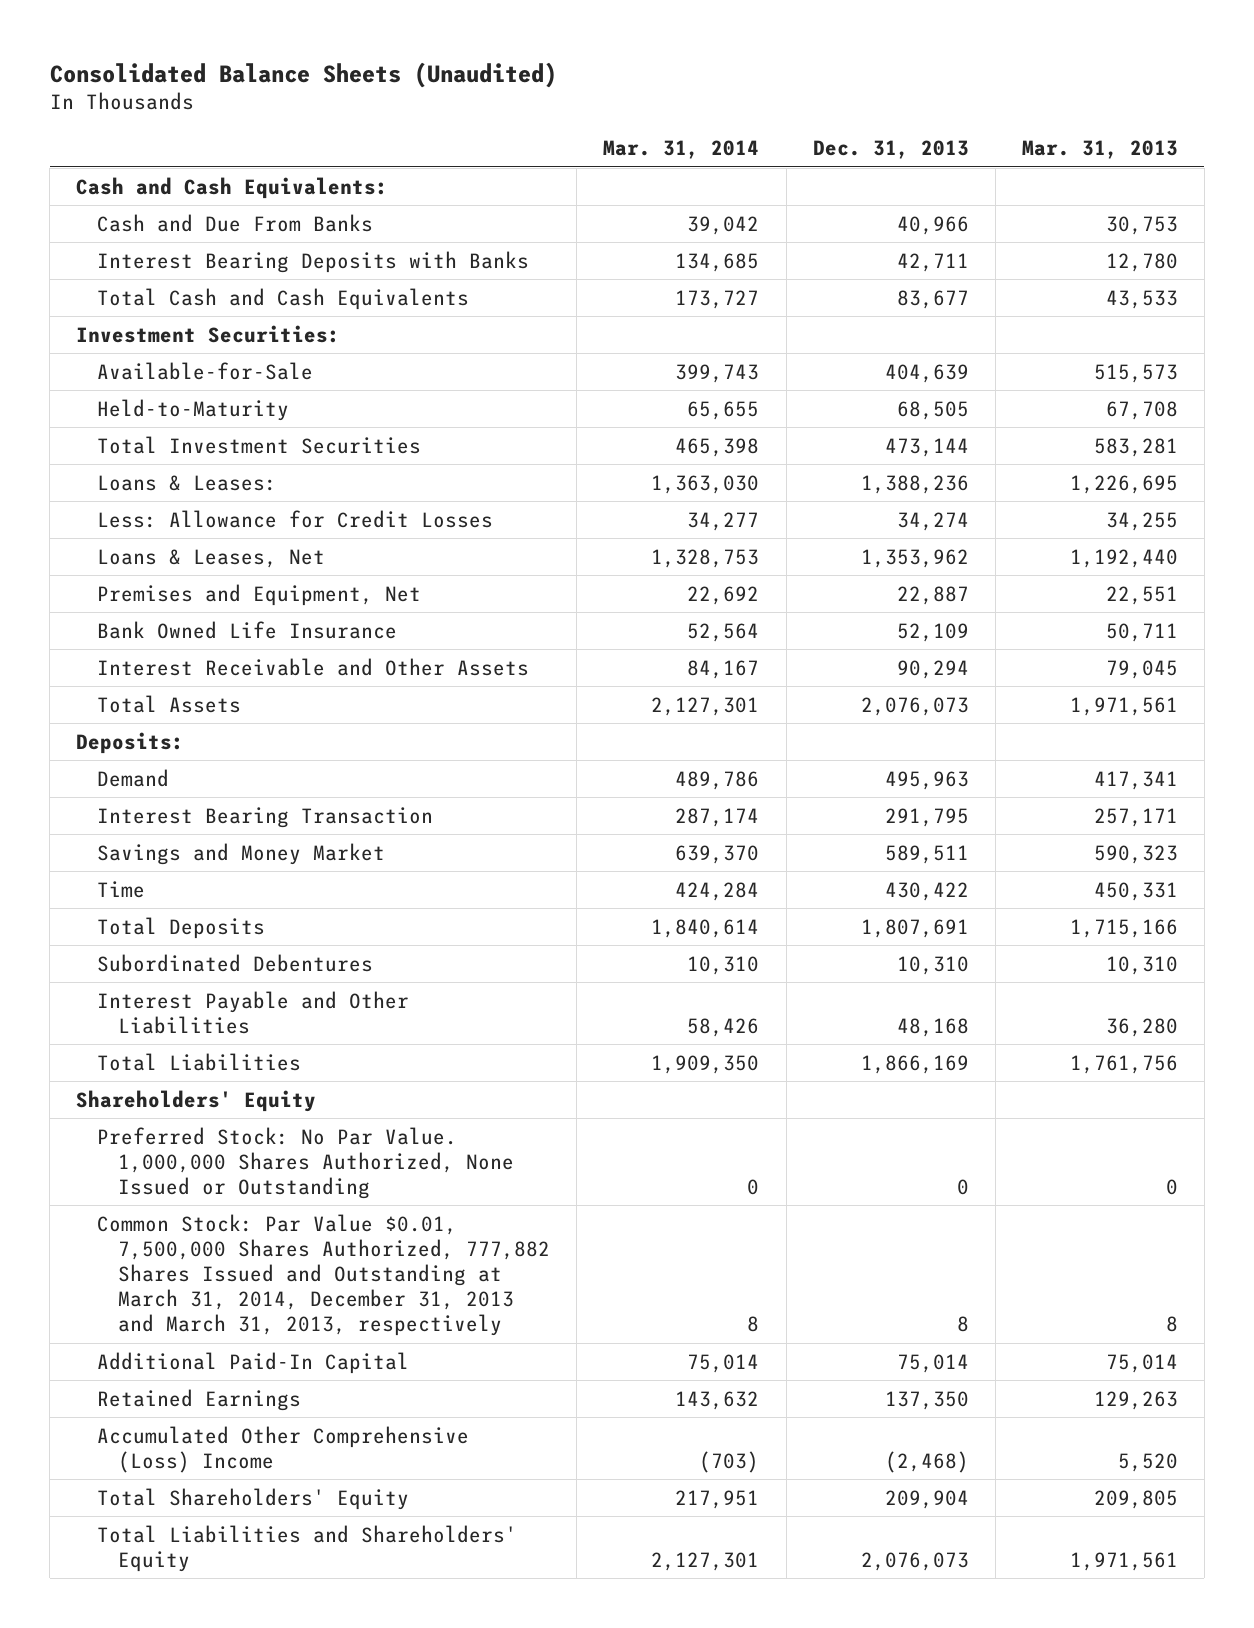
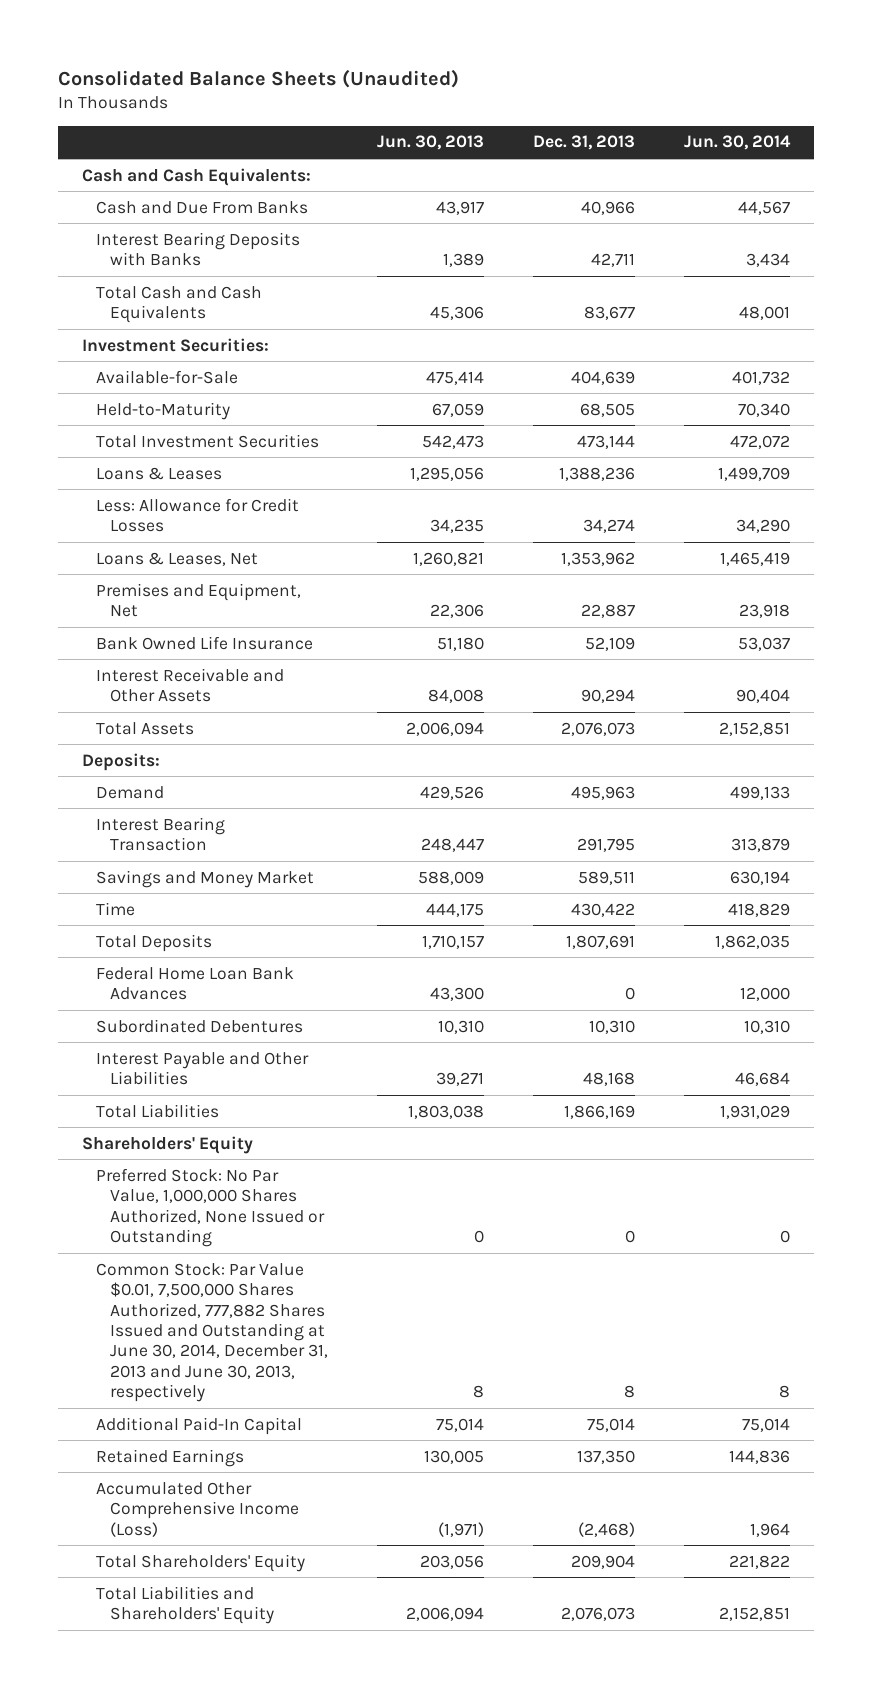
- | Mar. 31, 2014 | Dec. 31, 2013 | Mar. 31, 2013
+ | Jun. 30, 2013 | Dec. 31, 2013 | Jun. 30, 2014
- Loans & Leases: | 1,363,030 | 1,388,236 | 1,226,695
+ Loans & Leases | 1,295,056 | 1,388,236 | 1,499,709
+ Federal Home Loan Bank Advances | 43,300 | 0 | 12,000
- Preferred Stock: No Par Value. 1,000,000 Shares Authorized, None Issued or Outstanding | 0 | 0 | 0
- Common Stock: Par Value $0.01, 7,500,000 Shares Authorized, 777,882 Shares Issued and Outstanding at March 31, 2014, December 31, 2013 and March 31, 2013, respectively | 8 | 8 | 8
+ Preferred Stock: No Par Value, 1,000,000 Shares Authorized, None Issued or Outstanding | 0 | 0 | 0
+ Common Stock: Par Value $0.01, 7,500,000 Shares Authorized, 777,882 Shares Issued and Outstanding at June 30, 2014, December 31, 2013 and June 30, 2013, respectively | 8 | 8 | 8
- Accumulated Other Comprehensive (Loss) Income | (703) | (2,468) | 5,520
+ Accumulated Other Comprehensive Income (Loss) | (1,971) | (2,468) | 1,964

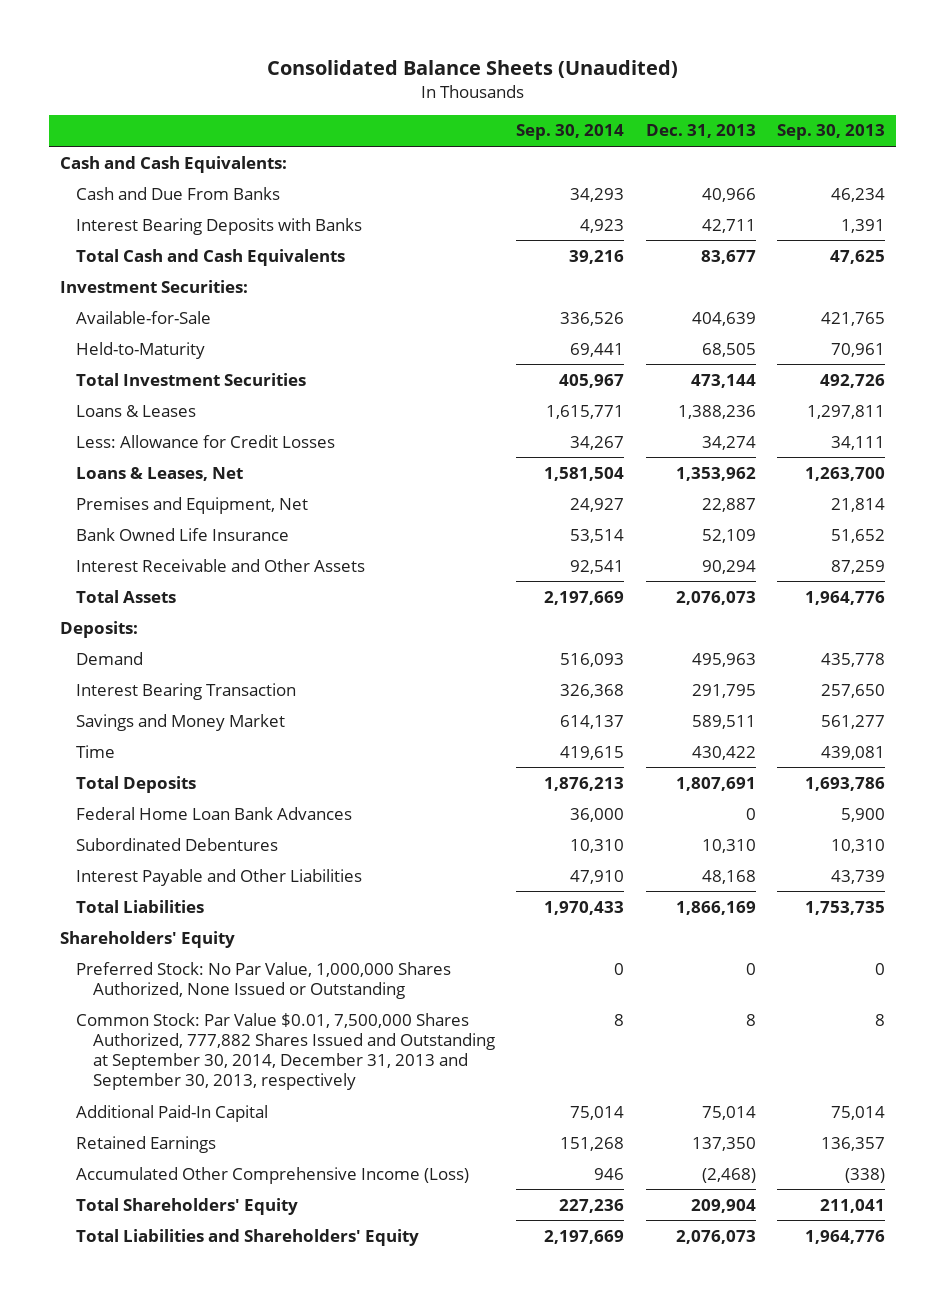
- | Jun. 30, 2013 | Dec. 31, 2013 | Jun. 30, 2014
+ | Sep. 30, 2014 | Dec. 31, 2013 | Sep. 30, 2013
- Common Stock: Par Value $0.01, 7,500,000 Shares Authorized, 777,882 Shares Issued and Outstanding at June 30, 2014, December 31, 2013 and June 30, 2013, respectively | 8 | 8 | 8
+ Common Stock: Par Value $0.01, 7,500,000 Shares Authorized, 777,882 Shares Issued and Outstanding at September 30, 2014, December 31, 2013 and September 30, 2013, respectively | 8 | 8 | 8

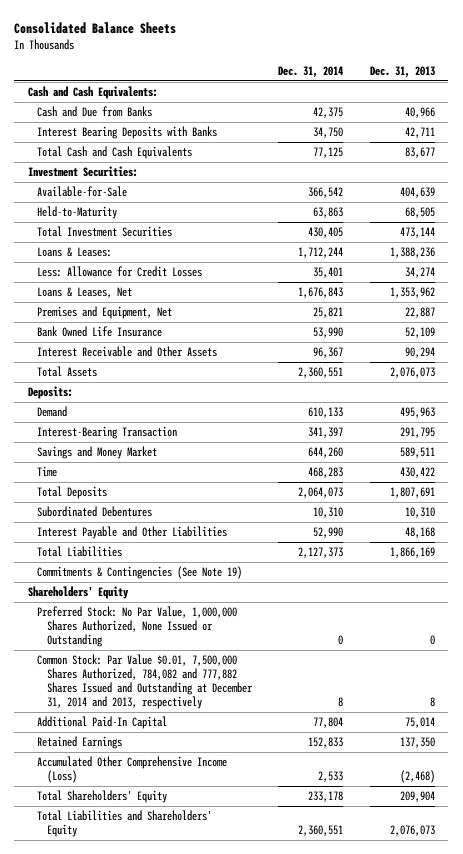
- Consolidated Balance Sheets (Unaudited)
+ Consolidated Balance Sheets
- | Sep. 30, 2014 | Dec. 31, 2013 | Sep. 30, 2013
+ | Dec. 31, 2014 | Dec. 31, 2013
- Cash and Due From Banks | 34,293 | 40,966 | 46,234
+ Cash and Due from Banks | 42,375 | 40,966
- Loans & Leases | 1,615,771 | 1,388,236 | 1,297,811
+ Loans & Leases: | 1,712,244 | 1,388,236
- Interest Bearing Transaction | 326,368 | 291,795 | 257,650
+ Interest-Bearing Transaction | 341,397 | 291,795
- Federal Home Loan Bank Advances | 36,000 | 0 | 5,900
+ Commitments & Contingencies (See Note 19)
- Common Stock: Par Value $0.01, 7,500,000 Shares Authorized, 777,882 Shares Issued and Outstanding at September 30, 2014, December 31, 2013 and September 30, 2013, respectively | 8 | 8 | 8
+ Common Stock: Par Value $0.01, 7,500,000 Shares Authorized, 784,082 and 777,882 Shares Issued and Outstanding at December 31, 2014 and 2013, respectively | 8 | 8

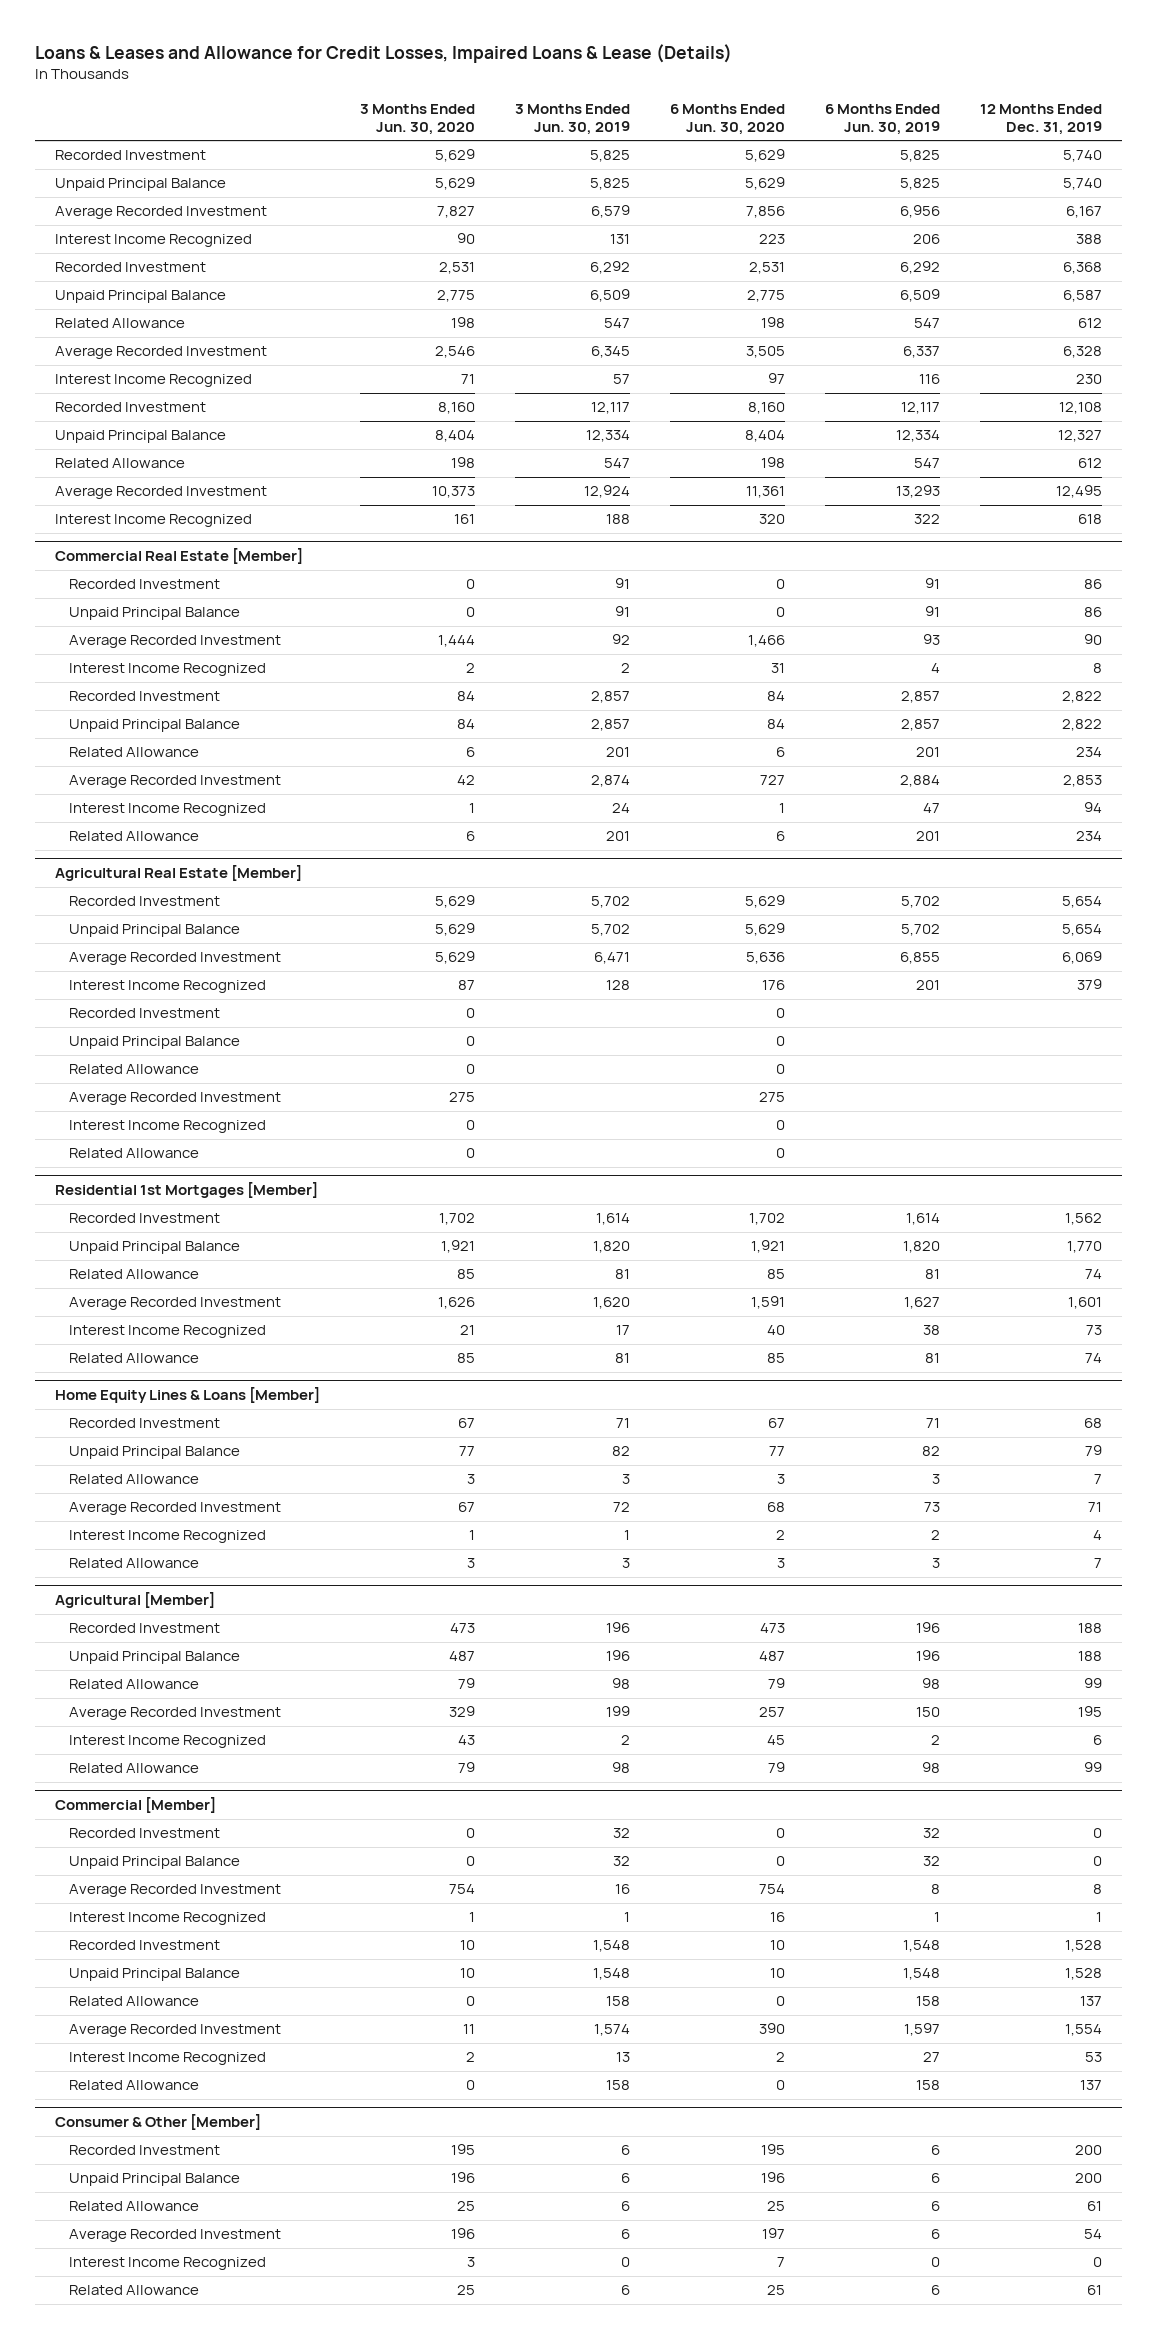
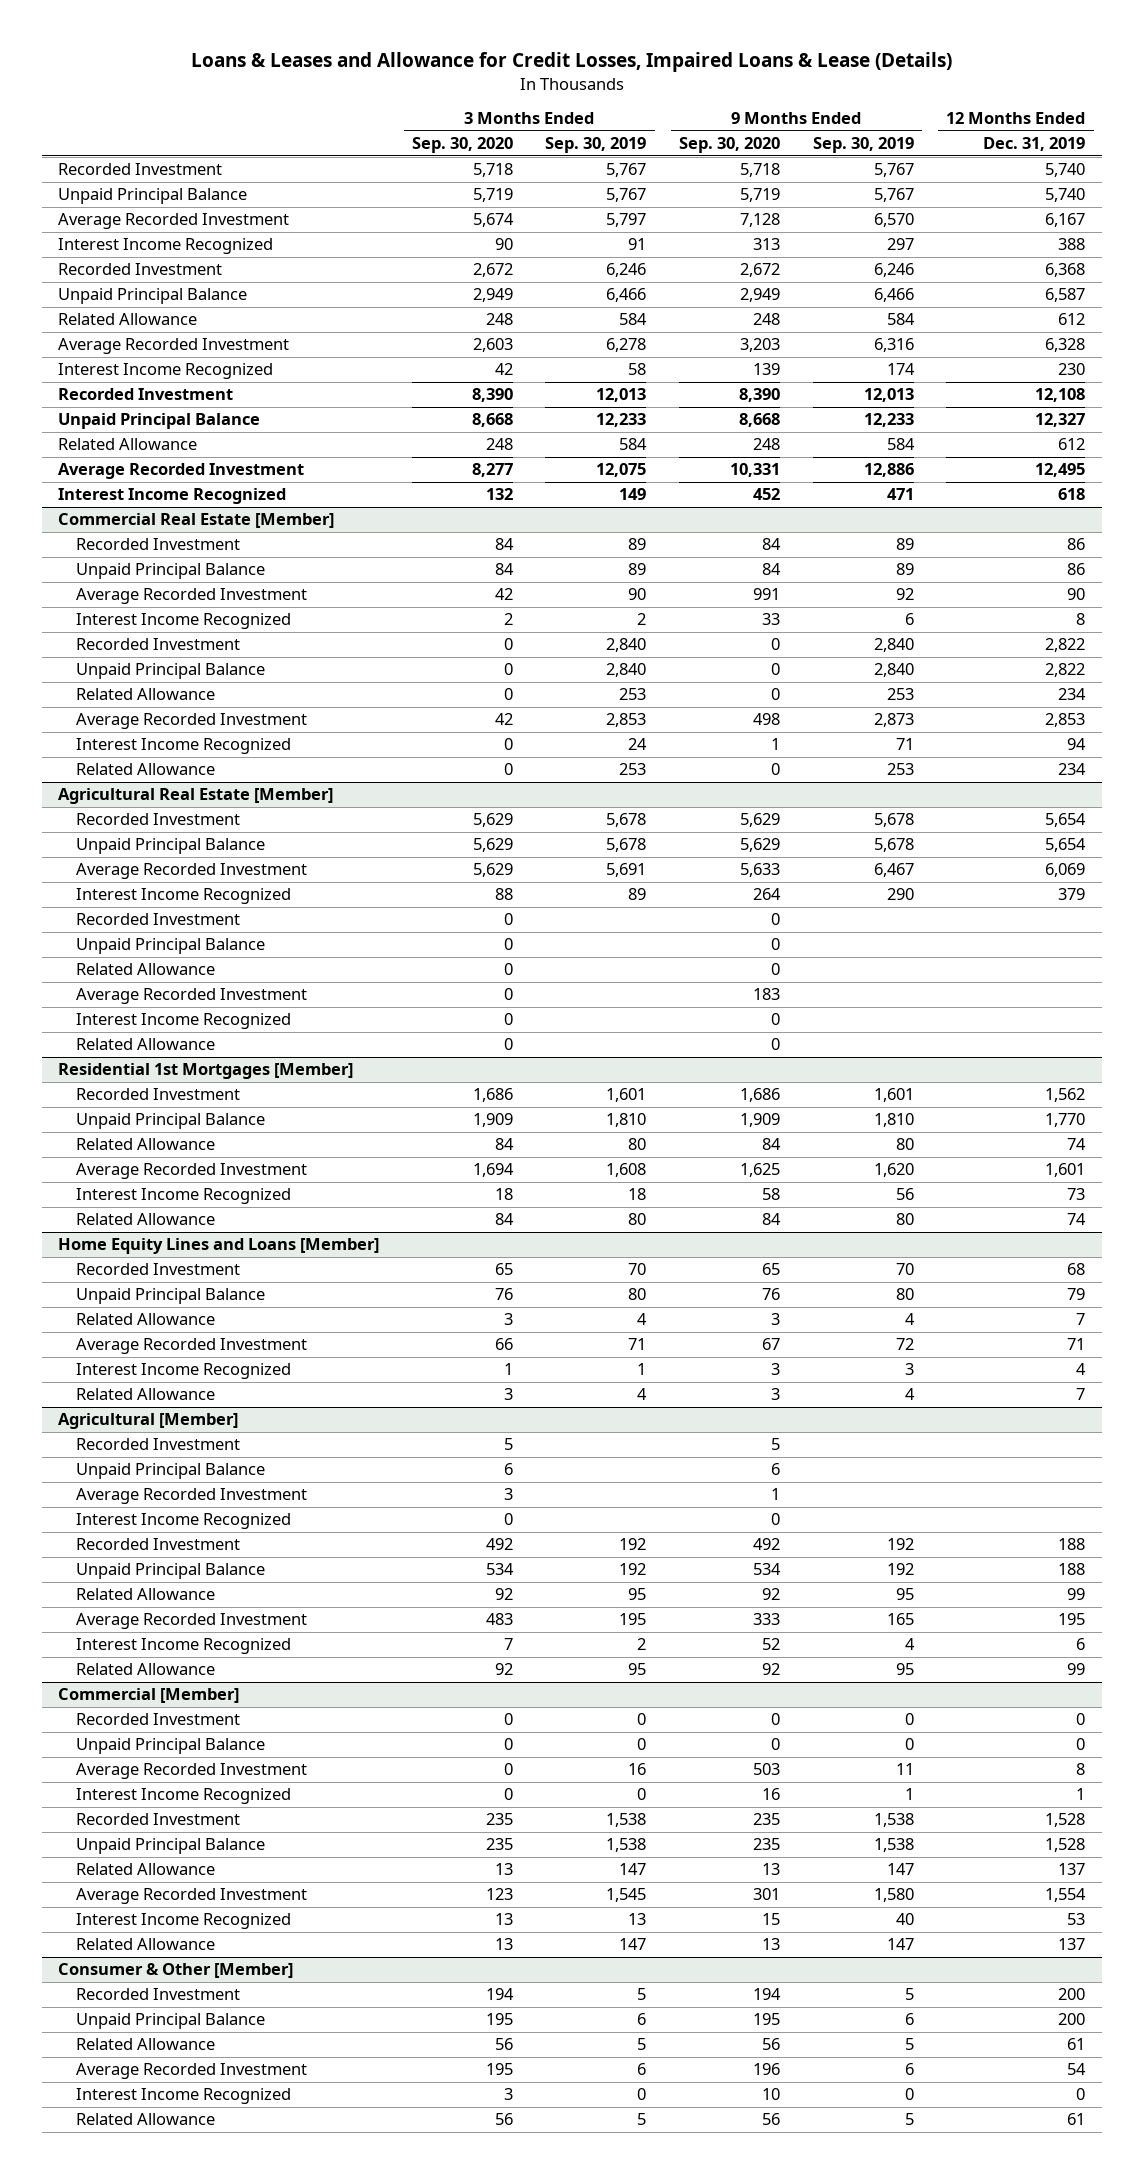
- | 3 Months Ended Jun. 30, 2020 | 3 Months Ended Jun. 30, 2019 | 6 Months Ended Jun. 30, 2020 | 6 Months Ended Jun. 30, 2019 | 12 Months Ended Dec. 31, 2019
+ | 3 Months Ended Sep. 30, 2020 | 3 Months Ended Sep. 30, 2019 | 9 Months Ended Sep. 30, 2020 | 9 Months Ended Sep. 30, 2019 | 12 Months Ended Dec. 31, 2019
- Home Equity Lines & Loans [Member]
+ Home Equity Lines and Loans [Member]
@ Agricultural [Member]
+ Recorded Investment | 5 | | 5 | |
+ Unpaid Principal Balance | 6 | | 6 | |
+ Average Recorded Investment | 3 | | 1 | |
+ Interest Income Recognized | 0 | | 0 | |

